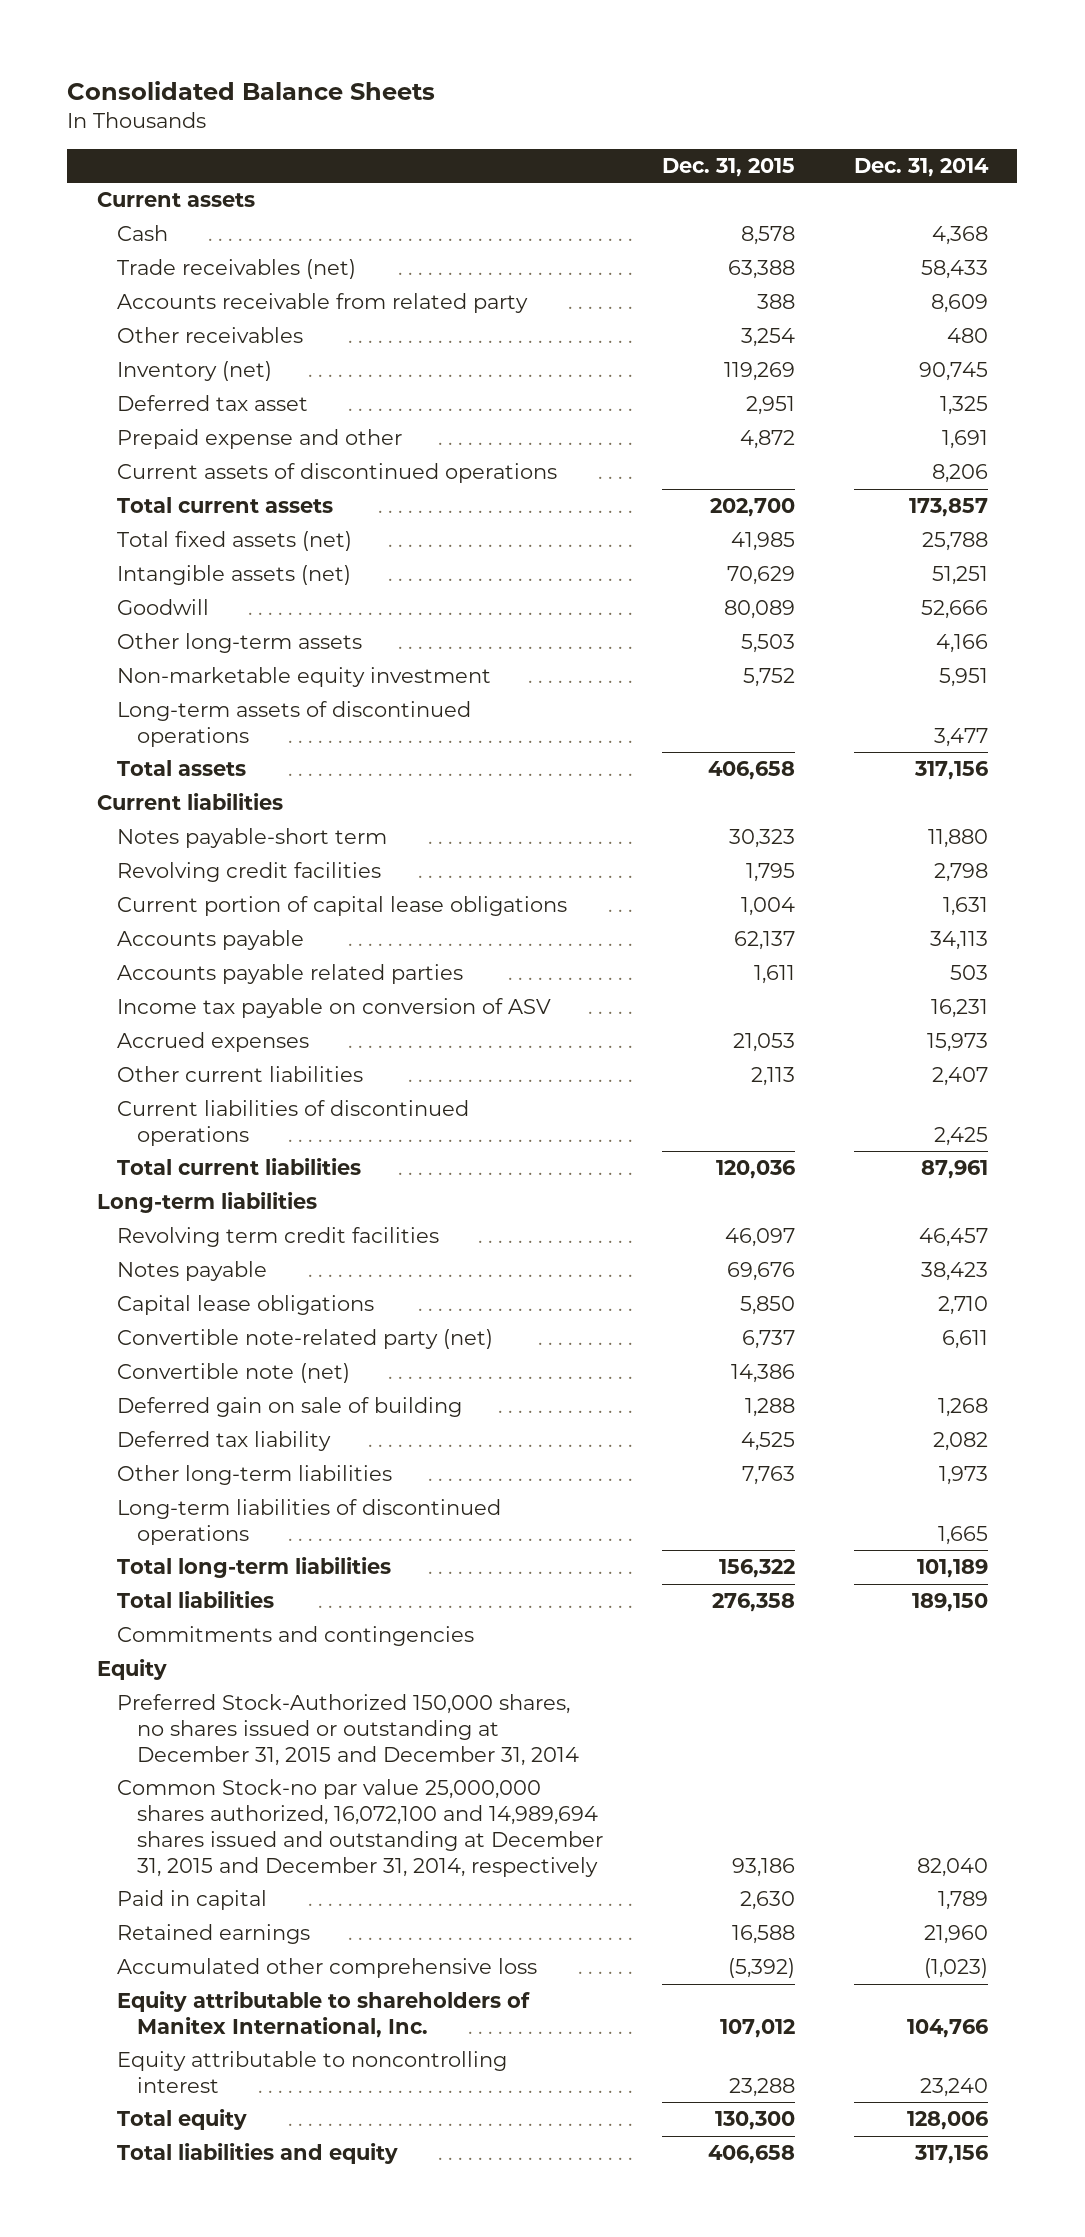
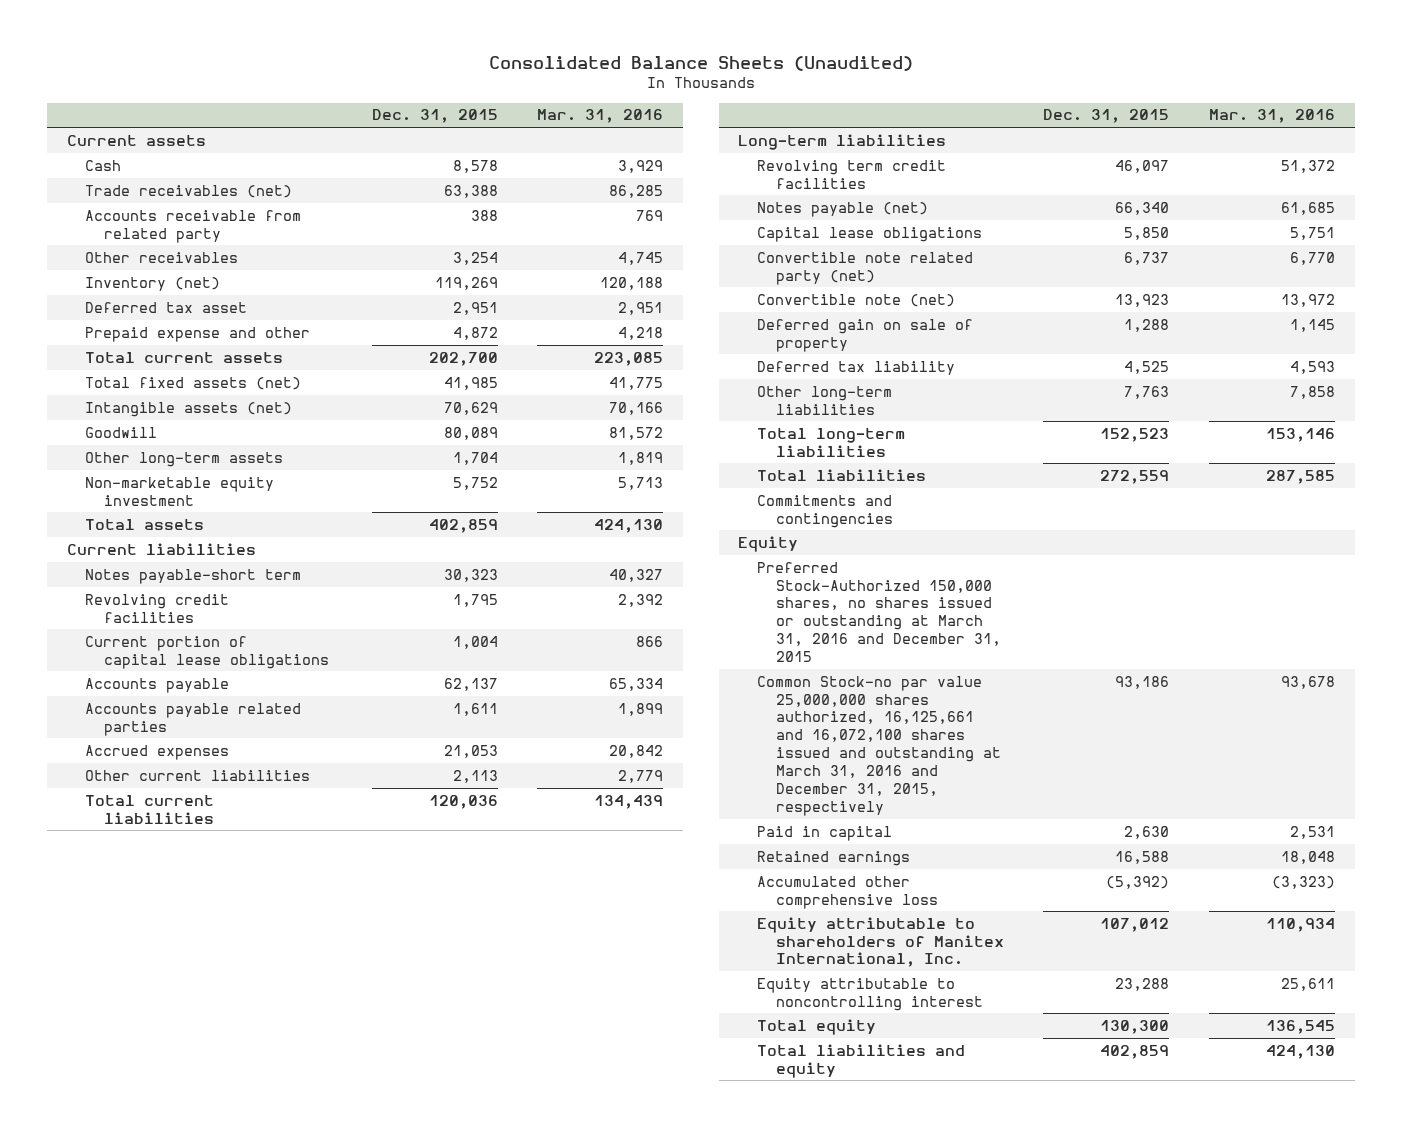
- Consolidated Balance Sheets
+ Consolidated Balance Sheets (Unaudited)
- | Dec. 31, 2015 | Dec. 31, 2014
+ | Dec. 31, 2015 | Mar. 31, 2016
- Current assets of discontinued operations | | 8,206
- Other long-term assets | 5,503 | 4,166
+ Other long-term assets | 1,704 | 1,819
- Long-term assets of discontinued operations | | 3,477
- Total assets | 406,658 | 317,156
+ Total assets | 402,859 | 424,130
- Income tax payable on conversion of ASV | | 16,231
- Current liabilities of discontinued operations | | 2,425
- Notes payable | 69,676 | 38,423
+ Notes payable (net) | 66,340 | 61,685
- Convertible note-related party (net) | 6,737 | 6,611
- Convertible note (net) | 14,386 |
- Deferred gain on sale of building | 1,288 | 1,268
+ Convertible note related party (net) | 6,737 | 6,770
+ Convertible note (net) | 13,923 | 13,972
+ Deferred gain on sale of property | 1,288 | 1,145
- Long-term liabilities of discontinued operations | | 1,665
- Total long-term liabilities | 156,322 | 101,189
- Total liabilities | 276,358 | 189,150
+ Total long-term liabilities | 152,523 | 153,146
+ Total liabilities | 272,559 | 287,585
- Preferred Stock-Authorized 150,000 shares, no shares issued or outstanding at December 31, 2015 and December 31, 2014
- Common Stock-no par value 25,000,000 shares authorized, 16,072,100 and 14,989,694 shares issued and outstanding at December 31, 2015 and December 31, 2014, respectively | 93,186 | 82,040
+ Preferred Stock-Authorized 150,000 shares, no shares issued or outstanding at March 31, 2016 and December 31, 2015
+ Common Stock-no par value 25,000,000 shares authorized, 16,125,661 and 16,072,100 shares issued and outstanding at March 31, 2016 and December 31, 2015, respectively | 93,186 | 93,678
- Total liabilities and equity | 406,658 | 317,156
+ Total liabilities and equity | 402,859 | 424,130

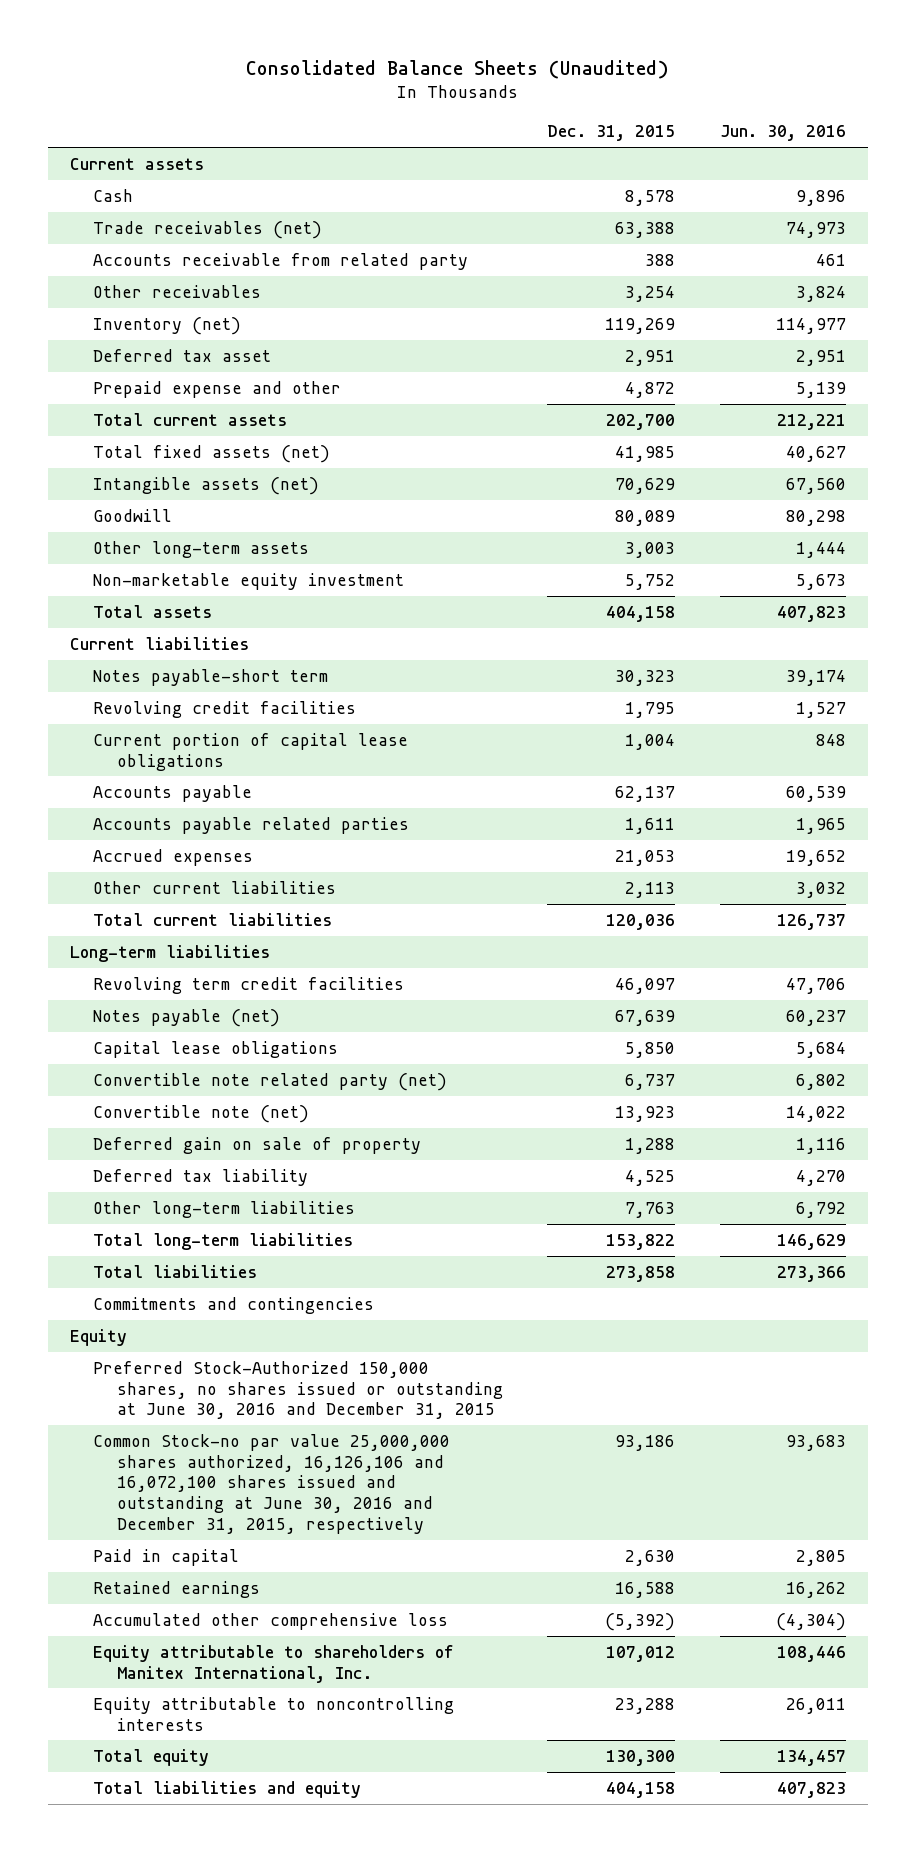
- | Dec. 31, 2015 | Mar. 31, 2016
+ | Dec. 31, 2015 | Jun. 30, 2016
- Other long-term assets | 1,704 | 1,819
+ Other long-term assets | 3,003 | 1,444
- Total assets | 402,859 | 424,130
+ Total assets | 404,158 | 407,823
- Notes payable (net) | 66,340 | 61,685
+ Notes payable (net) | 67,639 | 60,237
- Total long-term liabilities | 152,523 | 153,146
- Total liabilities | 272,559 | 287,585
+ Total long-term liabilities | 153,822 | 146,629
+ Total liabilities | 273,858 | 273,366
- Preferred Stock-Authorized 150,000 shares, no shares issued or outstanding at March 31, 2016 and December 31, 2015
- Common Stock-no par value 25,000,000 shares authorized, 16,125,661 and 16,072,100 shares issued and outstanding at March 31, 2016 and December 31, 2015, respectively | 93,186 | 93,678
+ Preferred Stock-Authorized 150,000 shares, no shares issued or outstanding at June 30, 2016 and December 31, 2015
+ Common Stock-no par value 25,000,000 shares authorized, 16,126,106 and 16,072,100 shares issued and outstanding at June 30, 2016 and December 31, 2015, respectively | 93,186 | 93,683
- Equity attributable to noncontrolling interest | 23,288 | 25,611
+ Equity attributable to noncontrolling interests | 23,288 | 26,011
- Total liabilities and equity | 402,859 | 424,130
+ Total liabilities and equity | 404,158 | 407,823

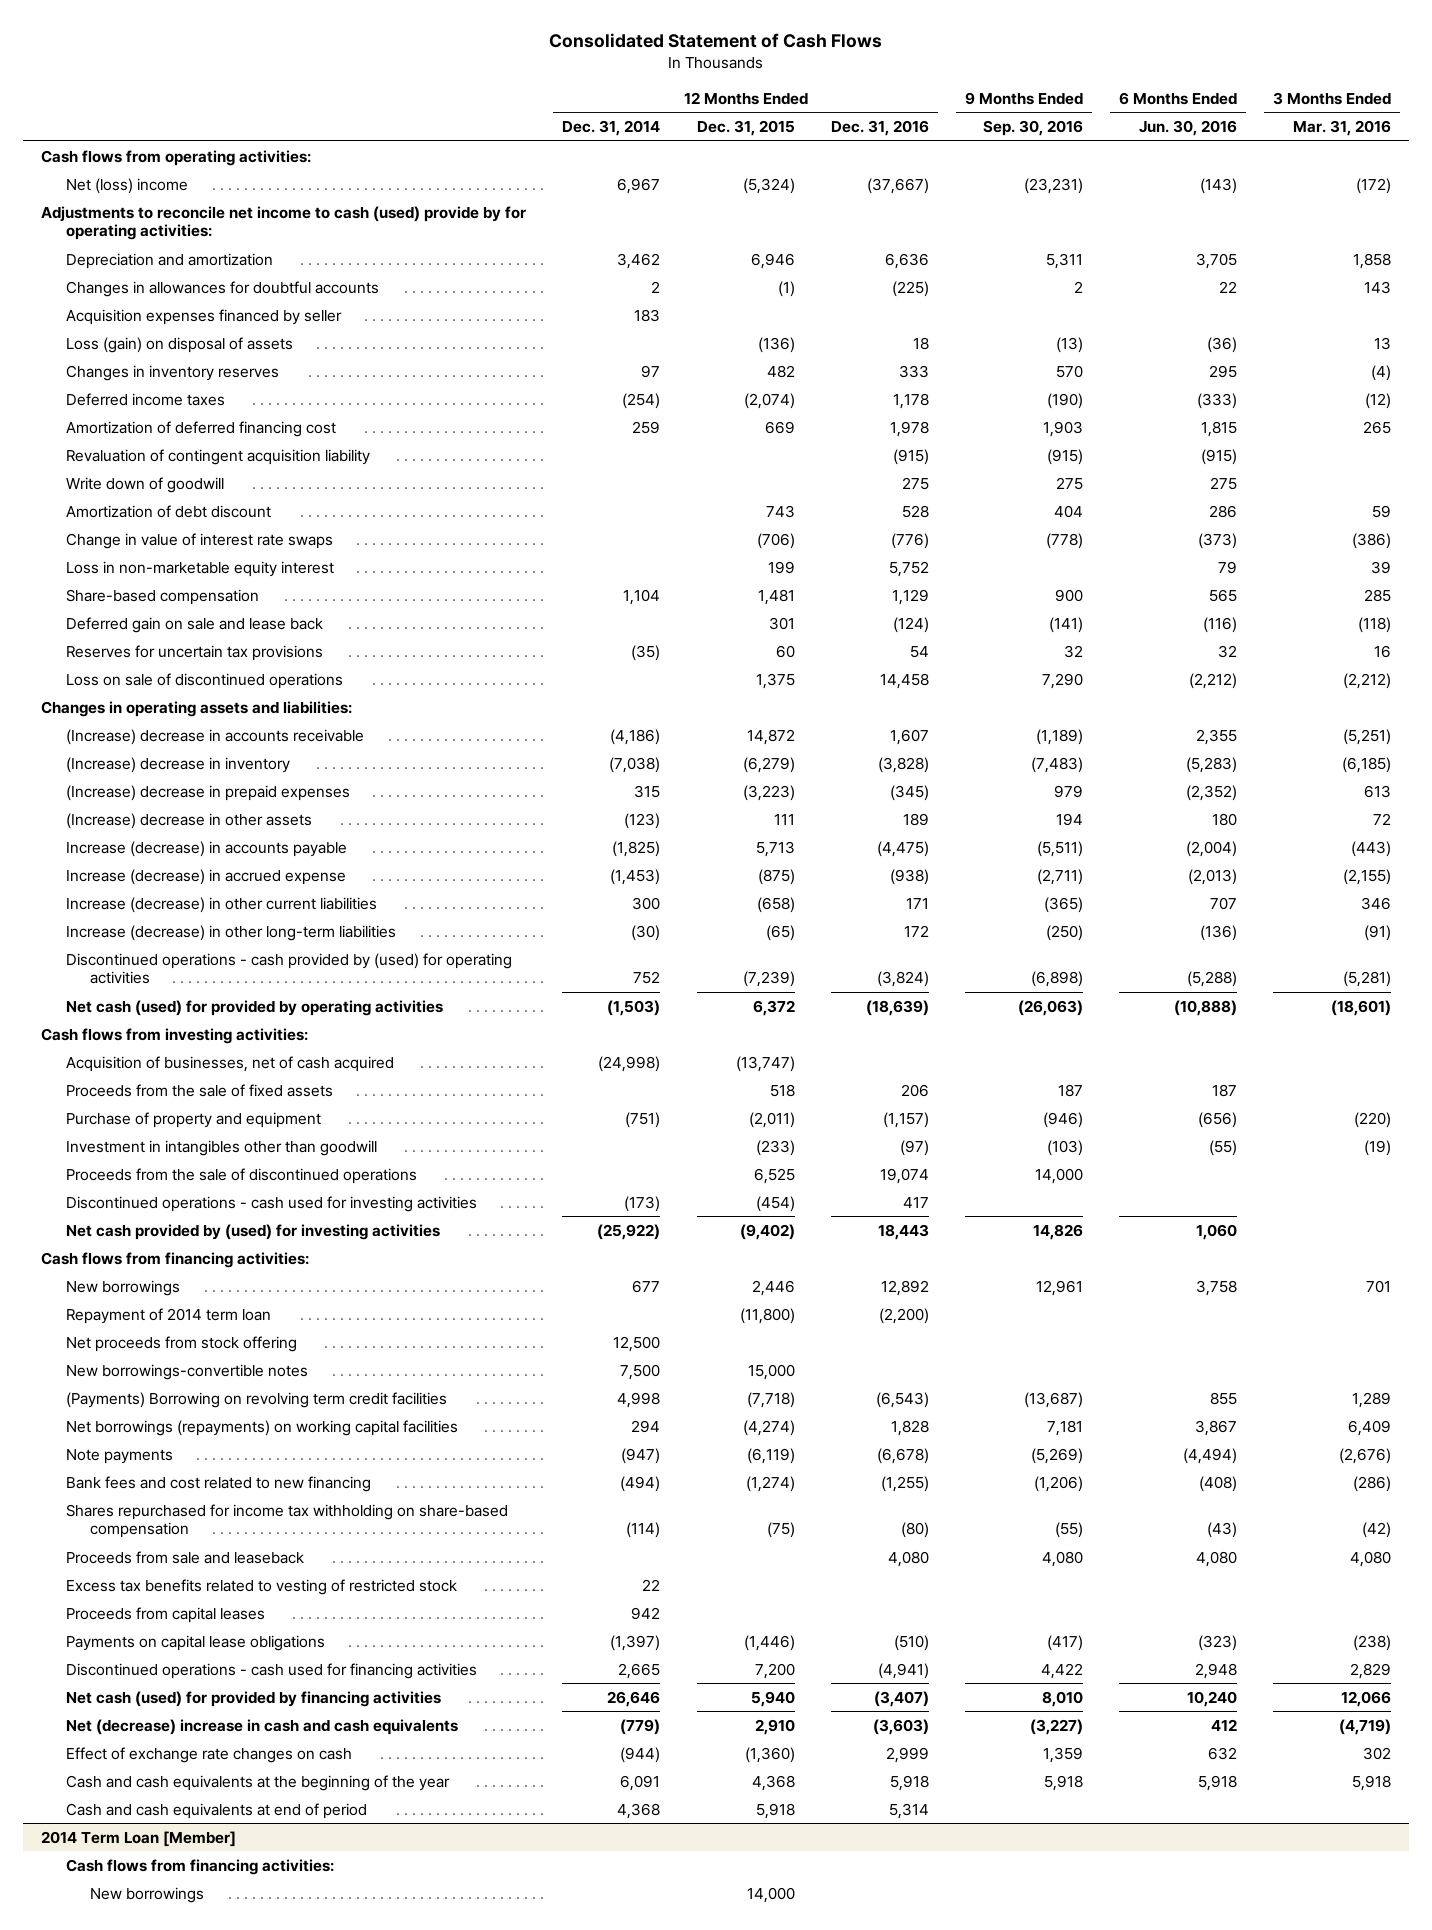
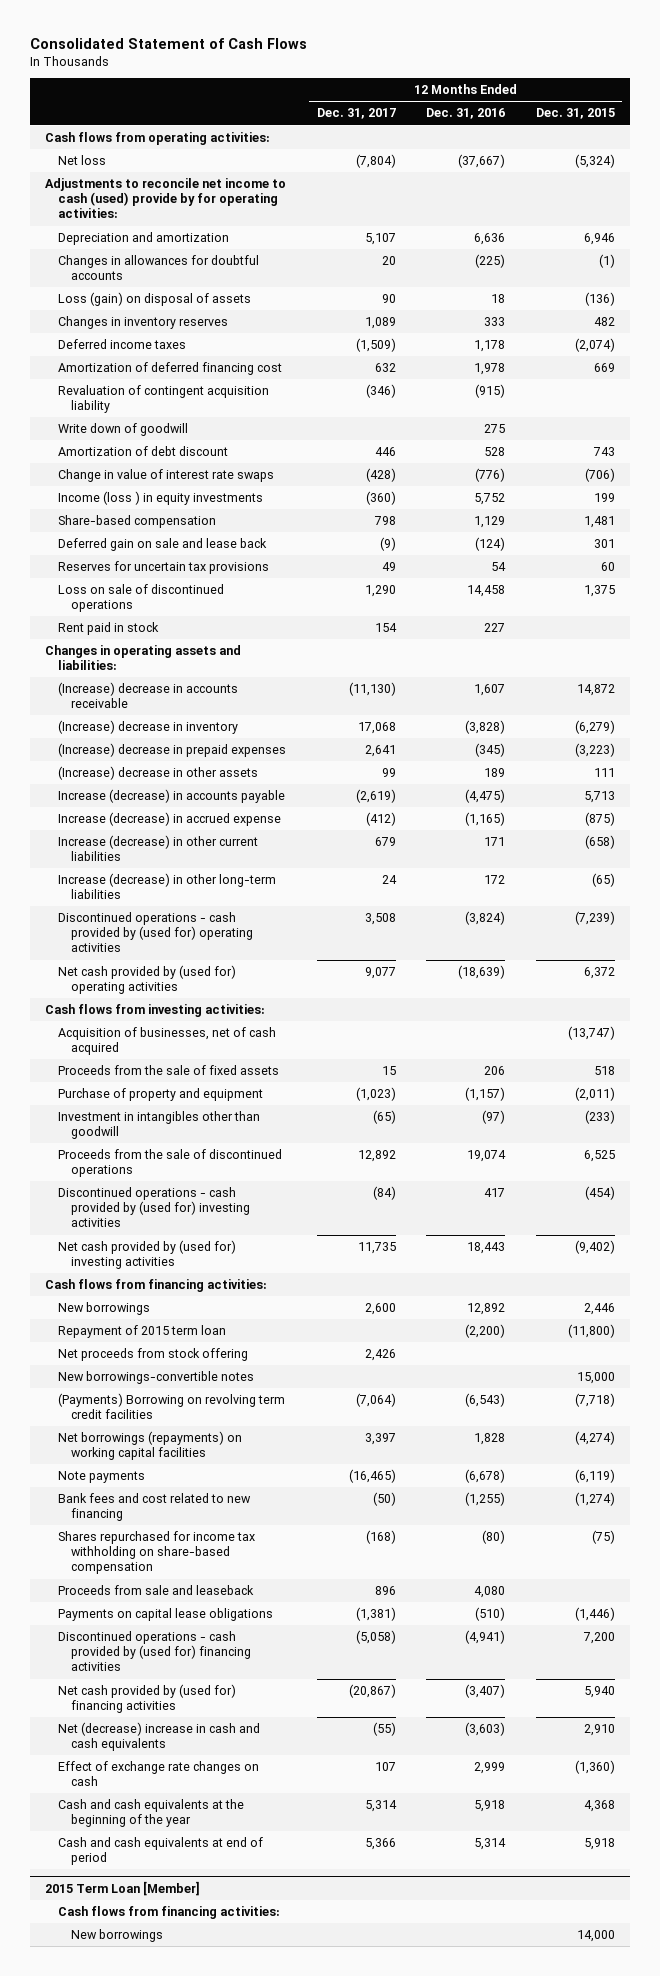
- | 12 Months Ended Dec. 31, 2014 | 12 Months Ended Dec. 31, 2015 | 12 Months Ended Dec. 31, 2016 | 9 Months Ended Sep. 30, 2016 | 6 Months Ended Jun. 30, 2016 | 3 Months Ended Mar. 31, 2016
+ | 12 Months Ended Dec. 31, 2017 | 12 Months Ended Dec. 31, 2016 | 12 Months Ended Dec. 31, 2015
- Net (loss) income | 6,967 | (5,324) | (37,667) | (23,231) | (143) | (172)
+ Net loss | (7,804) | (37,667) | (5,324)
- Acquisition expenses financed by seller | 183 | | | | |
- Loss in non-marketable equity interest | | 199 | 5,752 | | 79 | 39
+ Income (loss ) in equity investments | (360) | 5,752 | 199
+ Rent paid in stock | 154 | 227 |
- Increase (decrease) in accrued expense | (1,453) | (875) | (938) | (2,711) | (2,013) | (2,155)
+ Increase (decrease) in accrued expense | (412) | (1,165) | (875)
- Discontinued operations - cash provided by (used) for operating activities | 752 | (7,239) | (3,824) | (6,898) | (5,288) | (5,281)
- Net cash (used) for provided by operating activities | (1,503) | 6,372 | (18,639) | (26,063) | (10,888) | (18,601)
+ Discontinued operations - cash provided by (used for) operating activities | 3,508 | (3,824) | (7,239)
+ Net cash provided by (used for) operating activities | 9,077 | (18,639) | 6,372
- Discontinued operations - cash used for investing activities | (173) | (454) | 417 | | |
- Net cash provided by (used) for investing activities | (25,922) | (9,402) | 18,443 | 14,826 | 1,060 |
+ Discontinued operations - cash provided by (used for) investing activities | (84) | 417 | (454)
+ Net cash provided by (used for) investing activities | 11,735 | 18,443 | (9,402)
- Repayment of 2014 term loan | | (11,800) | (2,200) | | |
+ Repayment of 2015 term loan | | (2,200) | (11,800)
- Excess tax benefits related to vesting of restricted stock | 22 | | | | |
- Proceeds from capital leases | 942 | | | | |
- Discontinued operations - cash used for financing activities | 2,665 | 7,200 | (4,941) | 4,422 | 2,948 | 2,829
- Net cash (used) for provided by financing activities | 26,646 | 5,940 | (3,407) | 8,010 | 10,240 | 12,066
+ Discontinued operations - cash provided by (used for) financing activities | (5,058) | (4,941) | 7,200
+ Net cash provided by (used for) financing activities | (20,867) | (3,407) | 5,940
- 2014 Term Loan [Member]
+ 2015 Term Loan [Member]

